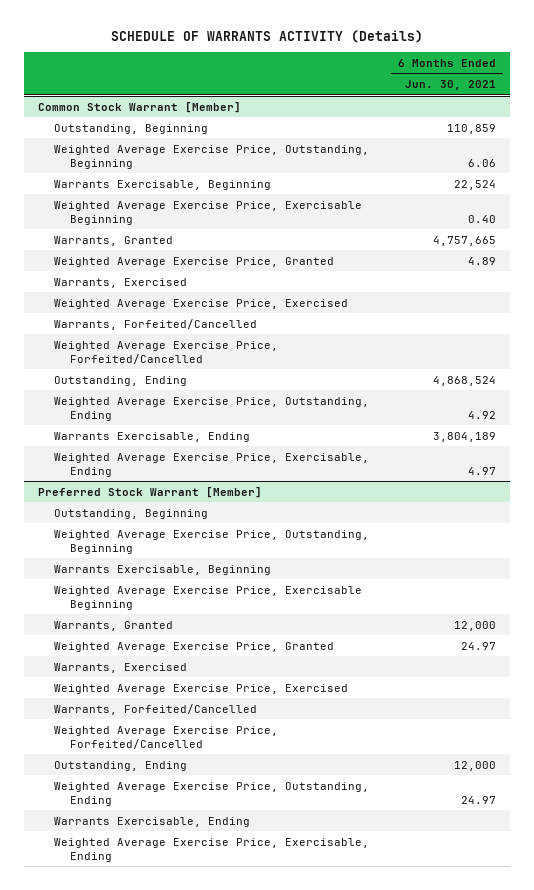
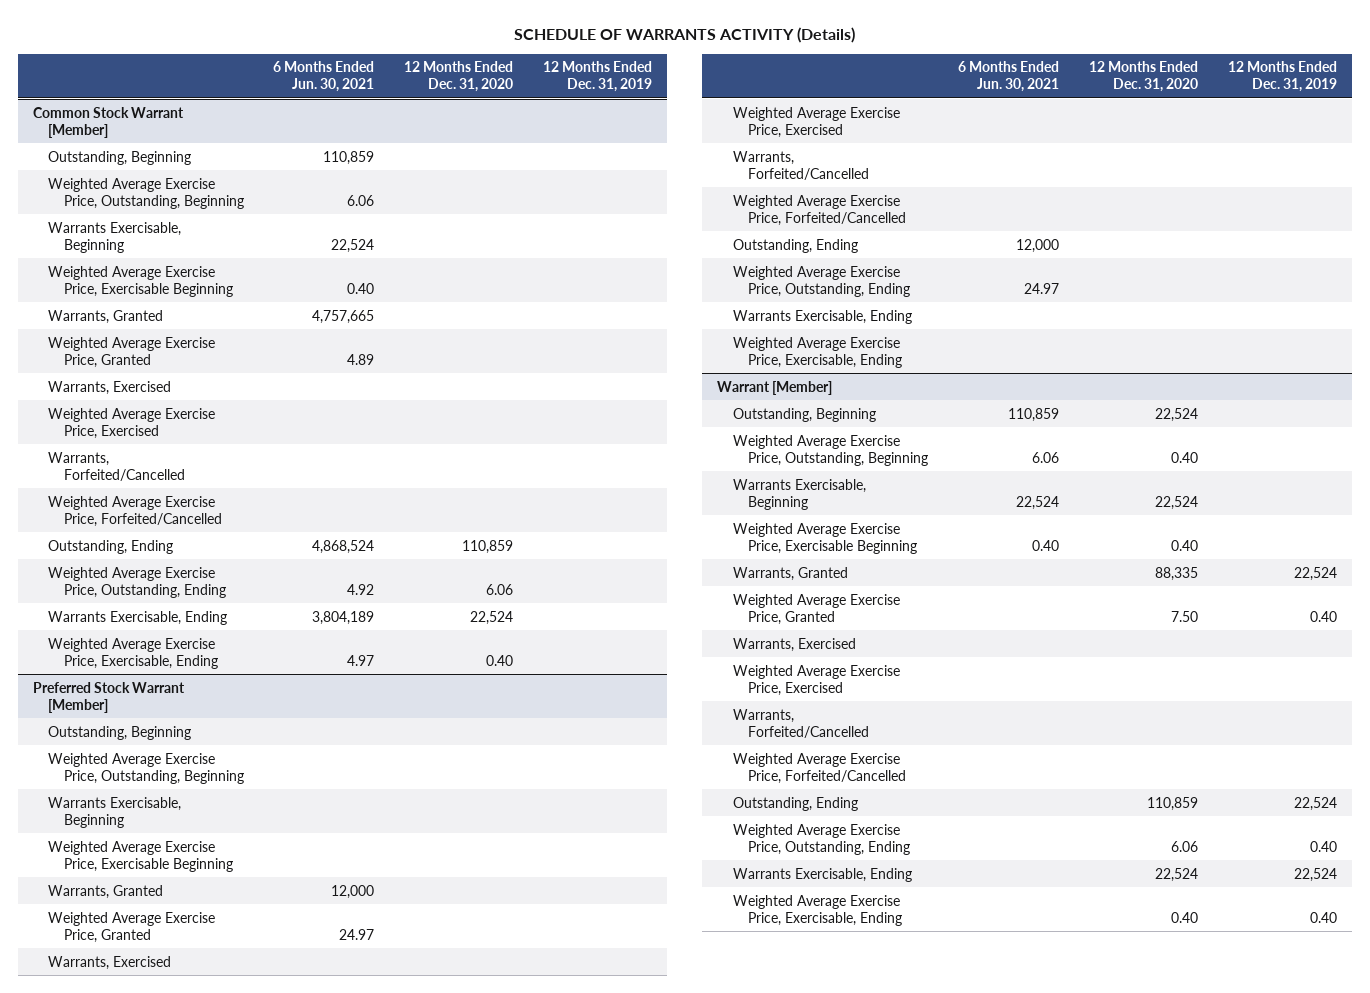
- | 6 Months Ended Jun. 30, 2021
+ | 6 Months Ended Jun. 30, 2021 | 12 Months Ended Dec. 31, 2020 | 12 Months Ended Dec. 31, 2019
+ Warrant [Member]
+ Outstanding, Beginning | 110,859 | 22,524 |
+ Weighted Average Exercise Price, Outstanding, Beginning | 6.06 | 0.40 |
+ Warrants Exercisable, Beginning | 22,524 | 22,524 |
+ Weighted Average Exercise Price, Exercisable Beginning | 0.40 | 0.40 |
+ Warrants, Granted | | 88,335 | 22,524
+ Weighted Average Exercise Price, Granted | | 7.50 | 0.40
+ Warrants, Exercised
+ Weighted Average Exercise Price, Exercised
+ Warrants, Forfeited/Cancelled
+ Weighted Average Exercise Price, Forfeited/Cancelled
+ Outstanding, Ending | | 110,859 | 22,524
+ Weighted Average Exercise Price, Outstanding, Ending | | 6.06 | 0.40
+ Warrants Exercisable, Ending | | 22,524 | 22,524
+ Weighted Average Exercise Price, Exercisable, Ending | | 0.40 | 0.40

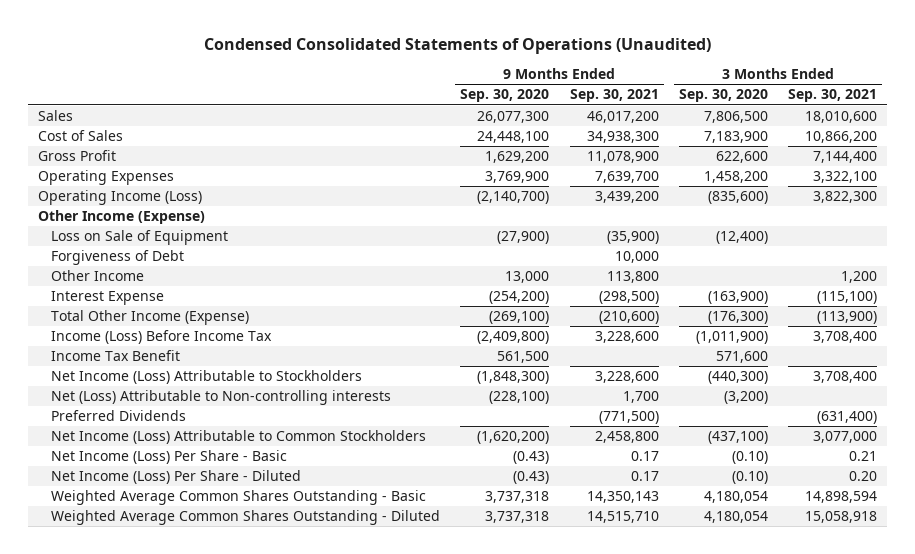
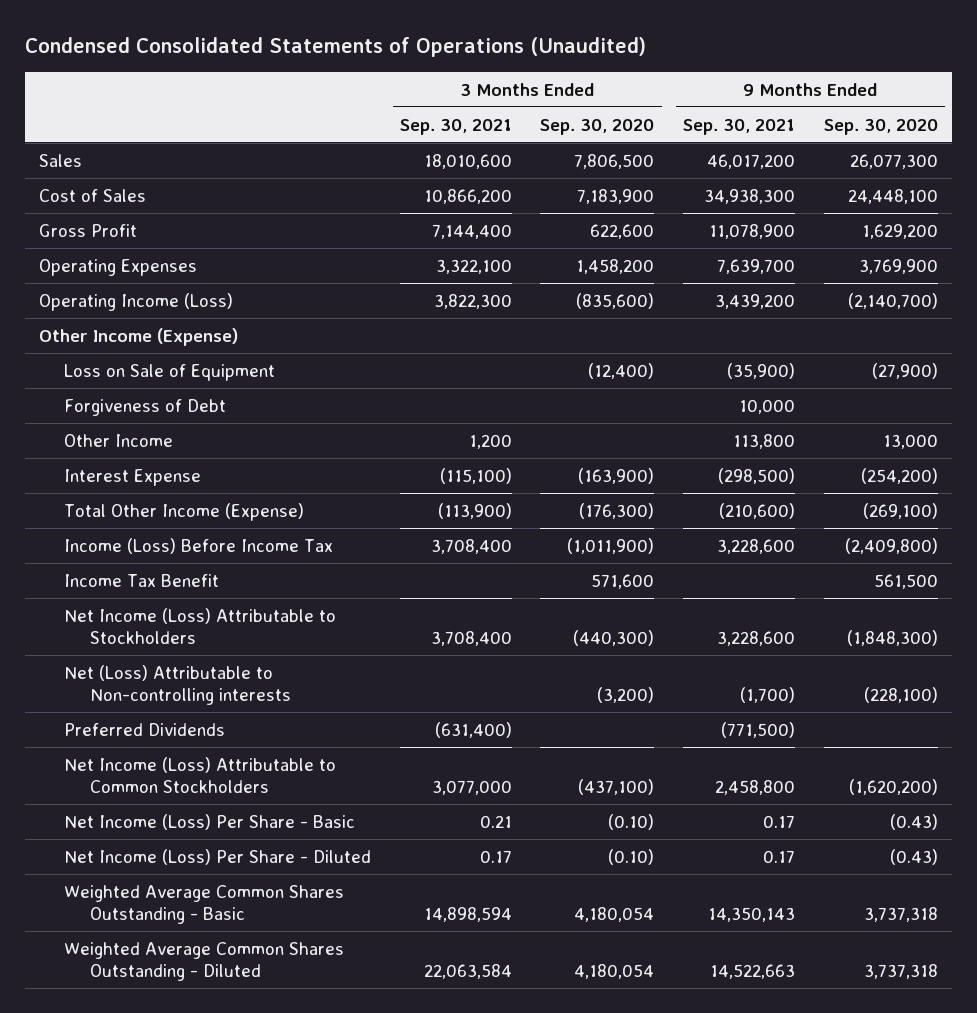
- | 9 Months Ended Sep. 30, 2020 | 9 Months Ended Sep. 30, 2021 | 3 Months Ended Sep. 30, 2020 | 3 Months Ended Sep. 30, 2021
+ | 3 Months Ended Sep. 30, 2021 | 3 Months Ended Sep. 30, 2020 | 9 Months Ended Sep. 30, 2021 | 9 Months Ended Sep. 30, 2020
- Net (Loss) Attributable to Non-controlling interests | (228,100) | 1,700 | (3,200) |
+ Net (Loss) Attributable to Non-controlling interests | | (3,200) | (1,700) | (228,100)
- Net Income (Loss) Per Share - Diluted | (0.43) | 0.17 | (0.10) | 0.20
+ Net Income (Loss) Per Share - Diluted | 0.17 | (0.10) | 0.17 | (0.43)
- Weighted Average Common Shares Outstanding - Diluted | 3,737,318 | 14,515,710 | 4,180,054 | 15,058,918
+ Weighted Average Common Shares Outstanding - Diluted | 22,063,584 | 4,180,054 | 14,522,663 | 3,737,318

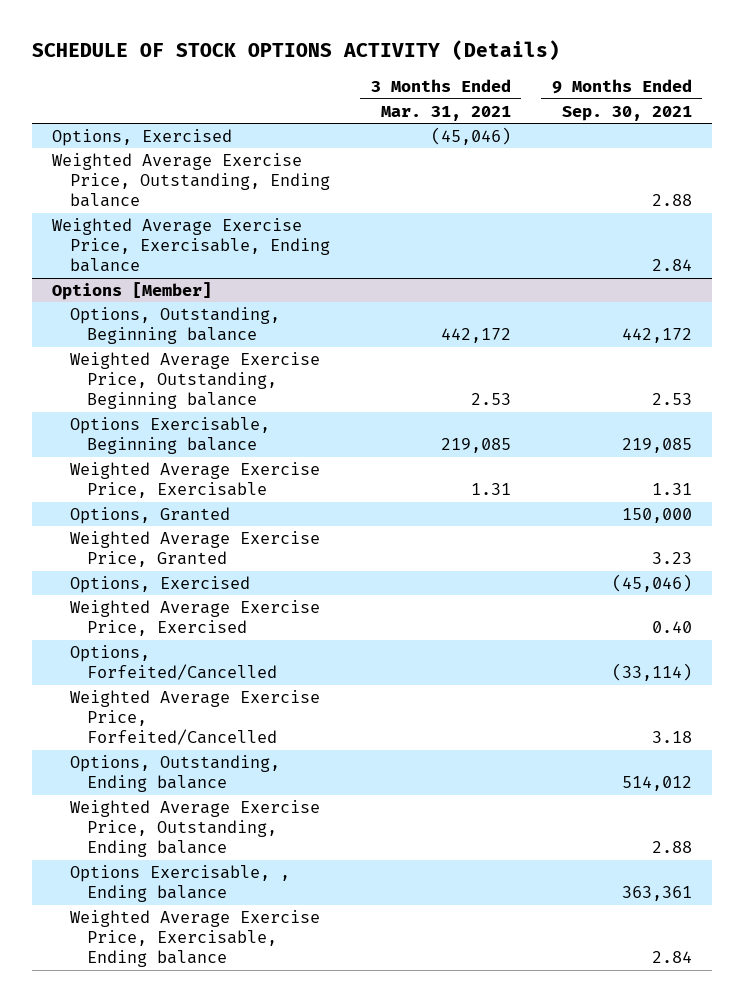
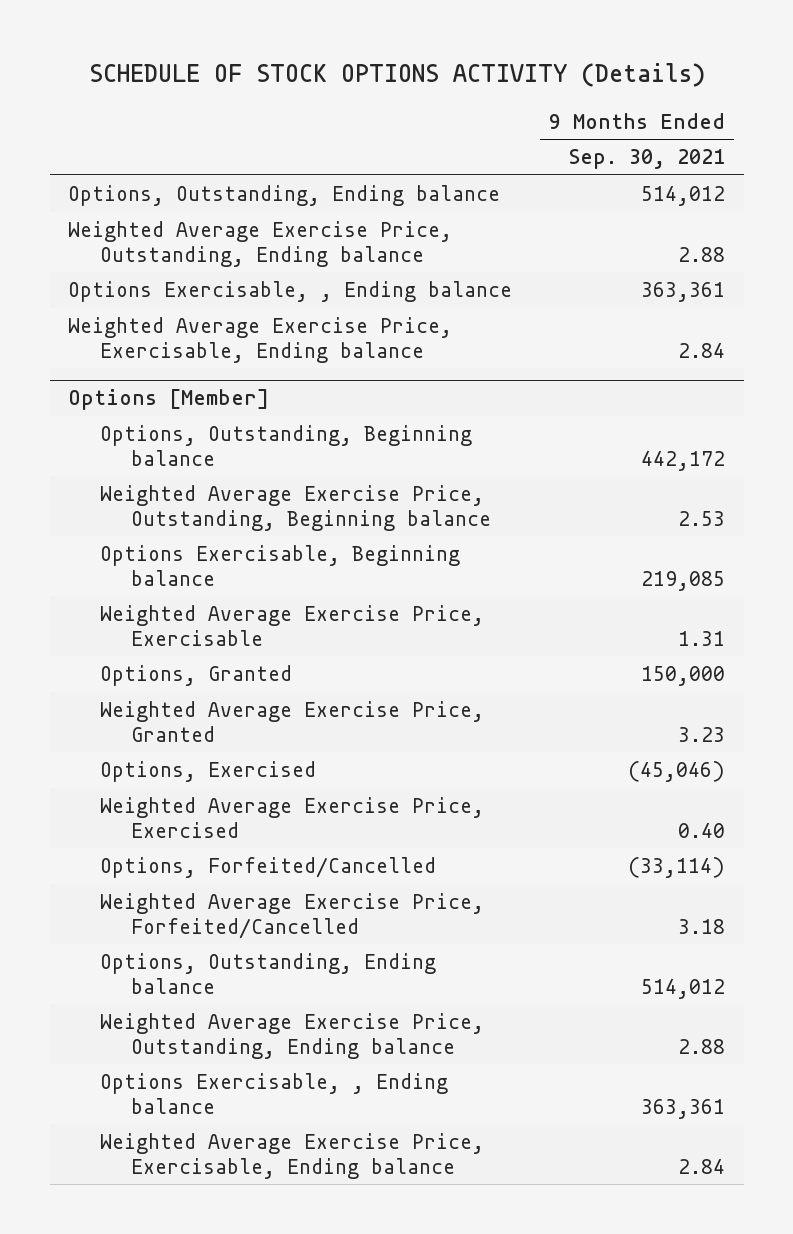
- | 3 Months Ended Mar. 31, 2021 | 9 Months Ended Sep. 30, 2021
+ | 9 Months Ended Sep. 30, 2021
- Options, Exercised | (45,046) |
+ Options, Outstanding, Ending balance | 514,012
+ Options Exercisable, , Ending balance | 363,361

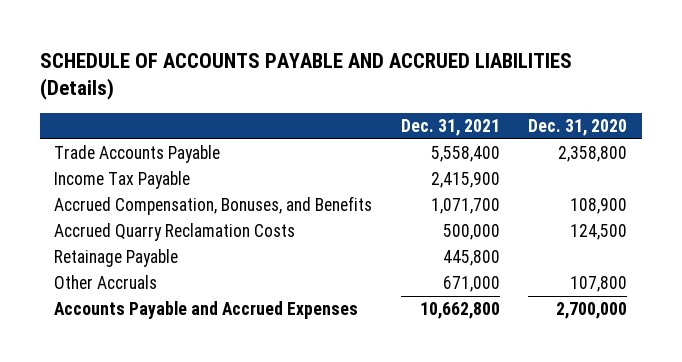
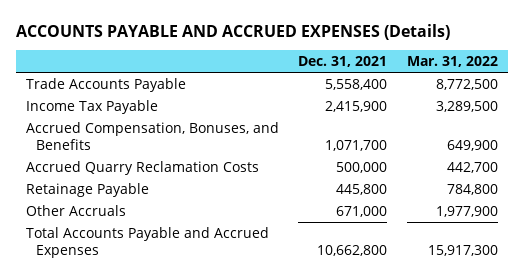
- SCHEDULE OF ACCOUNTS PAYABLE AND ACCRUED LIABILITIES (Details)
+ ACCOUNTS PAYABLE AND ACCRUED EXPENSES (Details)
- | Dec. 31, 2021 | Dec. 31, 2020
+ | Dec. 31, 2021 | Mar. 31, 2022
- Accounts Payable and Accrued Expenses | 10,662,800 | 2,700,000
+ Total Accounts Payable and Accrued Expenses | 10,662,800 | 15,917,300

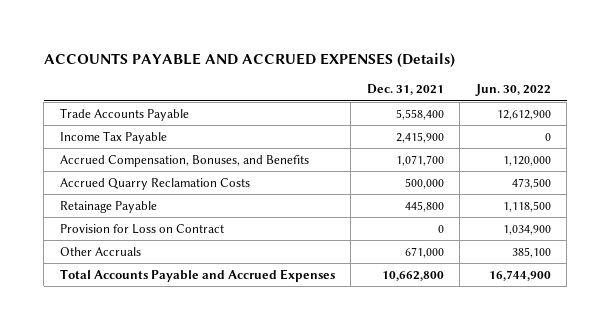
- | Dec. 31, 2021 | Mar. 31, 2022
+ | Dec. 31, 2021 | Jun. 30, 2022
+ Provision for Loss on Contract | 0 | 1,034,900

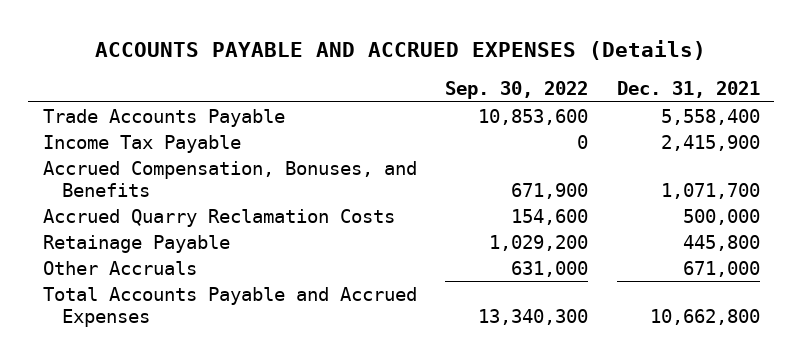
- | Dec. 31, 2021 | Jun. 30, 2022
+ | Sep. 30, 2022 | Dec. 31, 2021
- Provision for Loss on Contract | 0 | 1,034,900

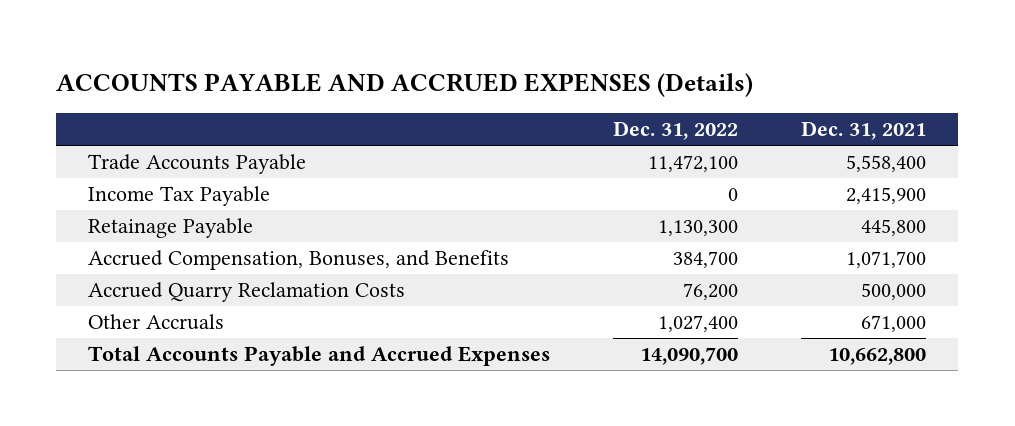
- | Sep. 30, 2022 | Dec. 31, 2021
+ | Dec. 31, 2022 | Dec. 31, 2021
moved up: Retainage Payable | 1,130,300 | 445,800

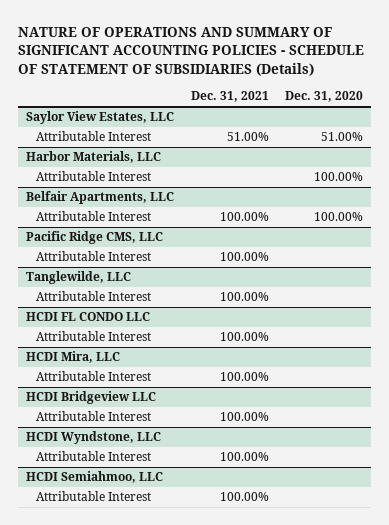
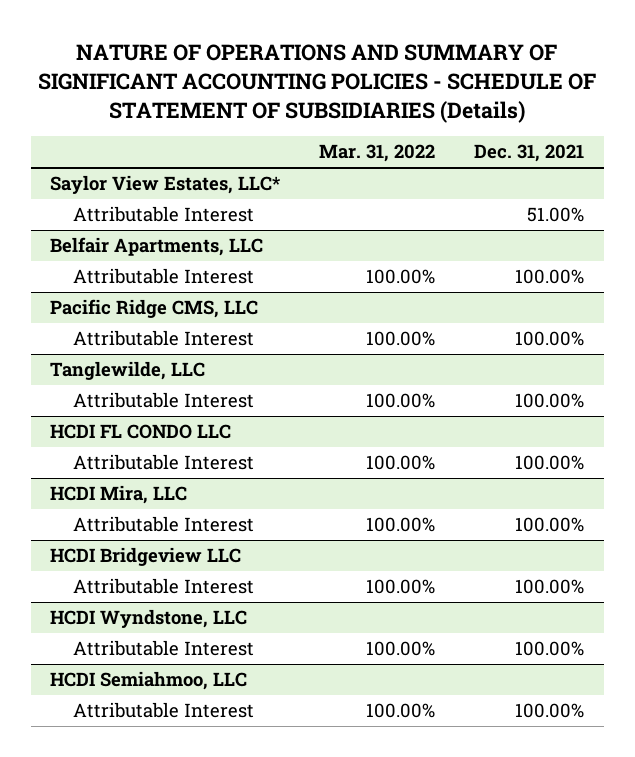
- | Dec. 31, 2021 | Dec. 31, 2020
+ | Mar. 31, 2022 | Dec. 31, 2021
- Saylor View Estates, LLC
+ Saylor View Estates, LLC*
- Harbor Materials, LLC
- Attributable Interest | | 100.00%

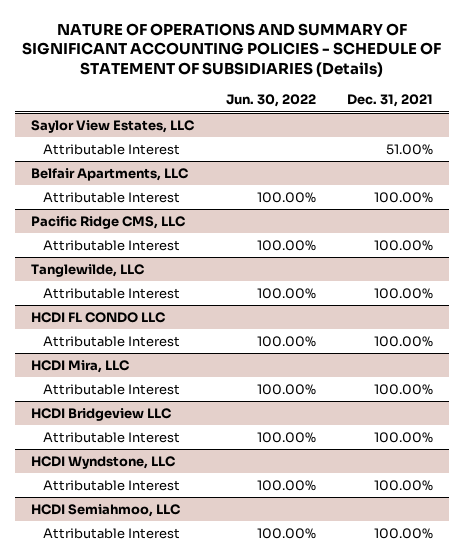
- | Mar. 31, 2022 | Dec. 31, 2021
+ | Jun. 30, 2022 | Dec. 31, 2021
- Saylor View Estates, LLC*
+ Saylor View Estates, LLC

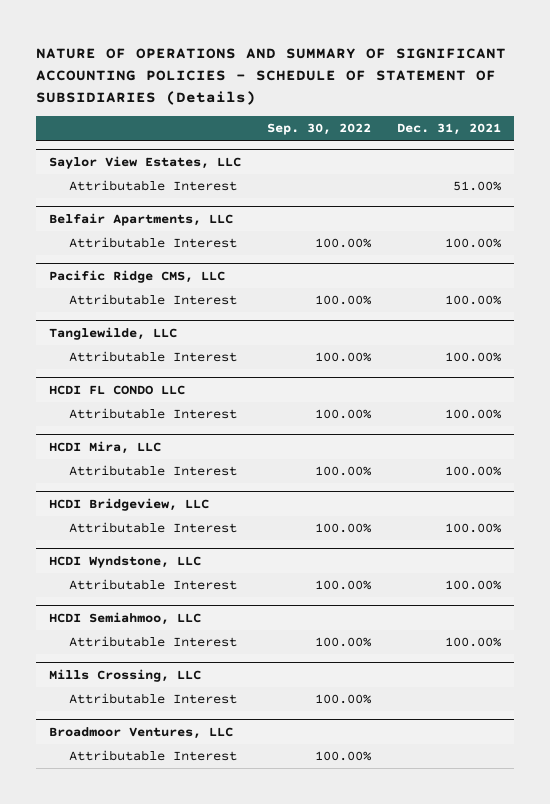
- | Jun. 30, 2022 | Dec. 31, 2021
+ | Sep. 30, 2022 | Dec. 31, 2021
- HCDI Bridgeview LLC
+ HCDI Bridgeview, LLC
+ Mills Crossing, LLC
+ Attributable Interest | 100.00% |
+ Broadmoor Ventures, LLC
+ Attributable Interest | 100.00% |

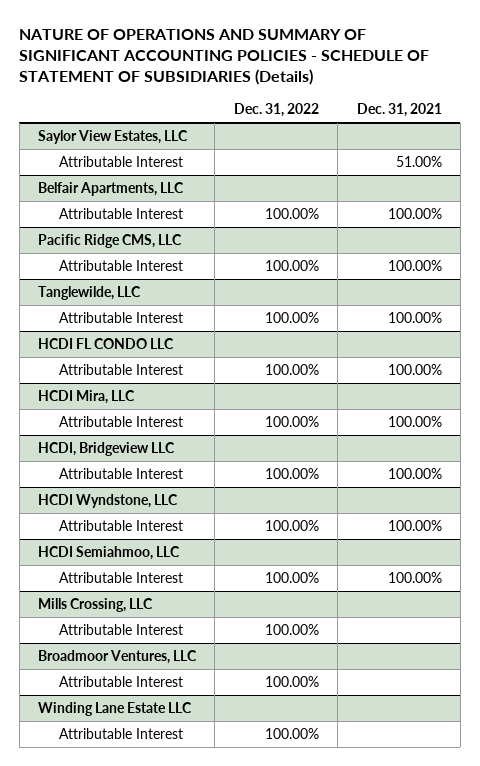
- | Sep. 30, 2022 | Dec. 31, 2021
+ | Dec. 31, 2022 | Dec. 31, 2021
- HCDI Bridgeview, LLC
+ HCDI, Bridgeview LLC
+ Winding Lane Estate LLC
+ Attributable Interest | 100.00% |

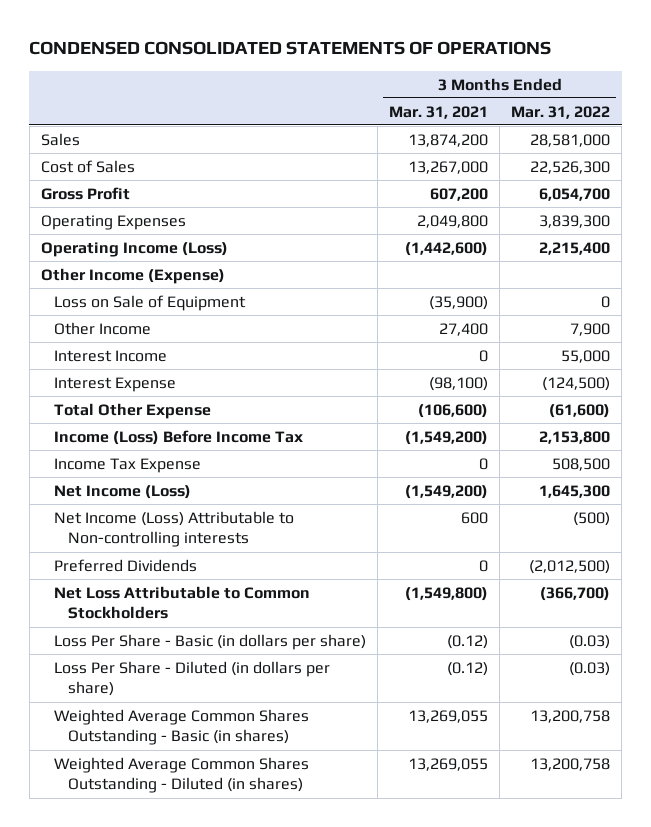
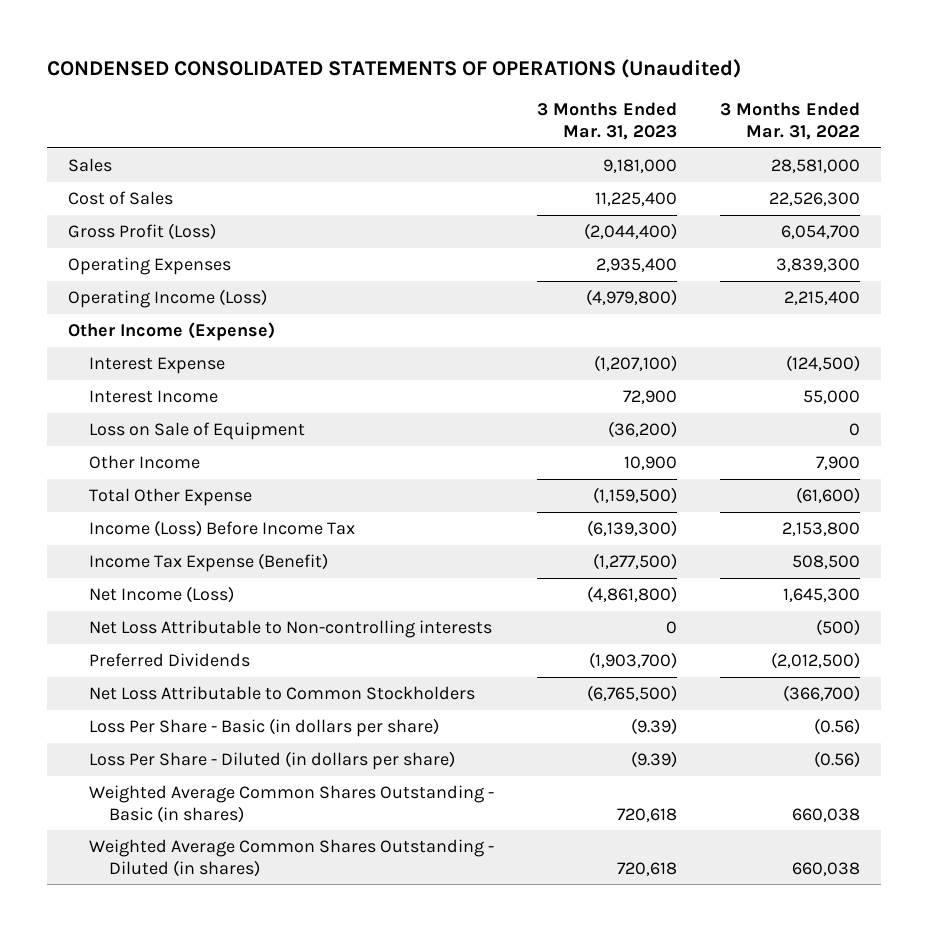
- CONDENSED CONSOLIDATED STATEMENTS OF OPERATIONS
+ CONDENSED CONSOLIDATED STATEMENTS OF OPERATIONS (Unaudited)
- | 3 Months Ended Mar. 31, 2021 | 3 Months Ended Mar. 31, 2022
+ | 3 Months Ended Mar. 31, 2023 | 3 Months Ended Mar. 31, 2022
- Gross Profit | 607,200 | 6,054,700
+ Gross Profit (Loss) | (2,044,400) | 6,054,700
moved up: Interest Expense | (1,207,100) | (124,500)
moved up: Interest Income | 72,900 | 55,000
- Income Tax Expense | 0 | 508,500
+ Income Tax Expense (Benefit) | (1,277,500) | 508,500
- Net Income (Loss) Attributable to Non-controlling interests | 600 | (500)
+ Net Loss Attributable to Non-controlling interests | 0 | (500)
- Loss Per Share - Basic (in dollars per share) | (0.12) | (0.03)
- Loss Per Share - Diluted (in dollars per share) | (0.12) | (0.03)
- Weighted Average Common Shares Outstanding - Basic (in shares) | 13,269,055 | 13,200,758
- Weighted Average Common Shares Outstanding - Diluted (in shares) | 13,269,055 | 13,200,758
+ Loss Per Share - Basic (in dollars per share) | (9.39) | (0.56)
+ Loss Per Share - Diluted (in dollars per share) | (9.39) | (0.56)
+ Weighted Average Common Shares Outstanding - Basic (in shares) | 720,618 | 660,038
+ Weighted Average Common Shares Outstanding - Diluted (in shares) | 720,618 | 660,038

